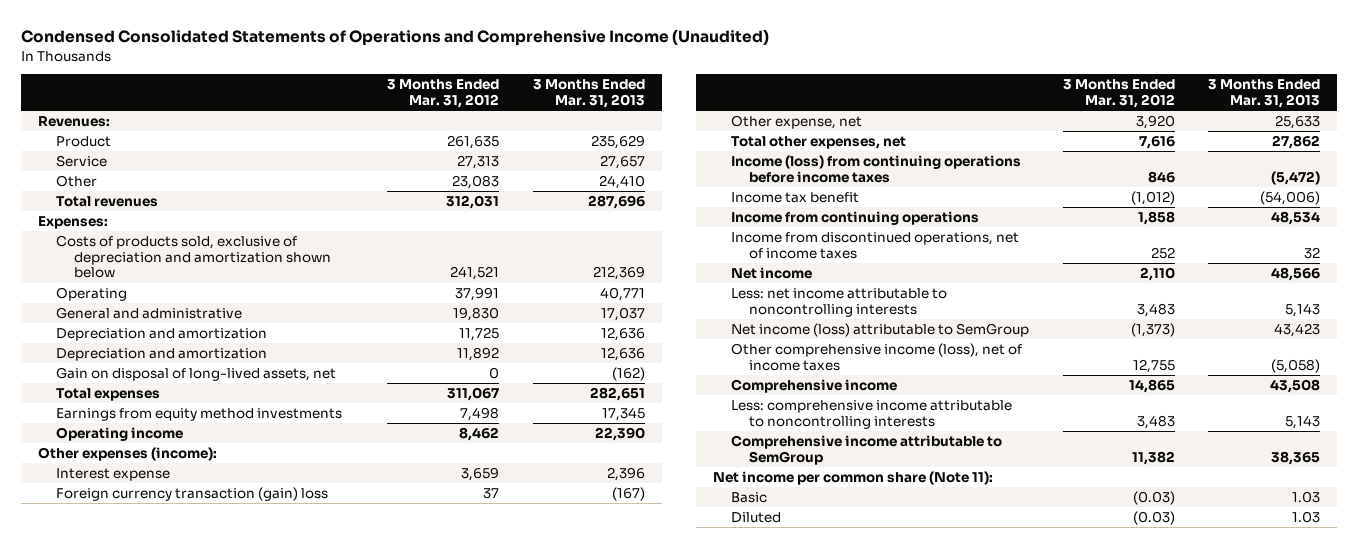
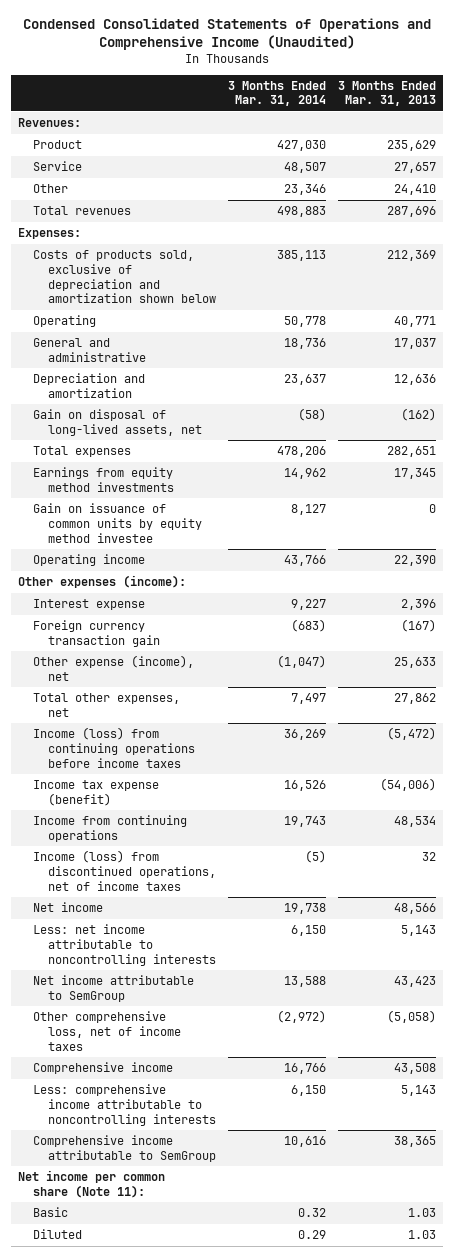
- | 3 Months Ended Mar. 31, 2012 | 3 Months Ended Mar. 31, 2013
+ | 3 Months Ended Mar. 31, 2014 | 3 Months Ended Mar. 31, 2013
- Depreciation and amortization | 11,892 | 12,636
+ Gain on issuance of common units by equity method investee | 8,127 | 0
- Foreign currency transaction (gain) loss | 37 | (167)
- Other expense, net | 3,920 | 25,633
+ Foreign currency transaction gain | (683) | (167)
+ Other expense (income), net | (1,047) | 25,633
- Income tax benefit | (1,012) | (54,006)
+ Income tax expense (benefit) | 16,526 | (54,006)
- Income from discontinued operations, net of income taxes | 252 | 32
+ Income (loss) from discontinued operations, net of income taxes | (5) | 32
- Net income (loss) attributable to SemGroup | (1,373) | 43,423
- Other comprehensive income (loss), net of income taxes | 12,755 | (5,058)
+ Net income attributable to SemGroup | 13,588 | 43,423
+ Other comprehensive loss, net of income taxes | (2,972) | (5,058)

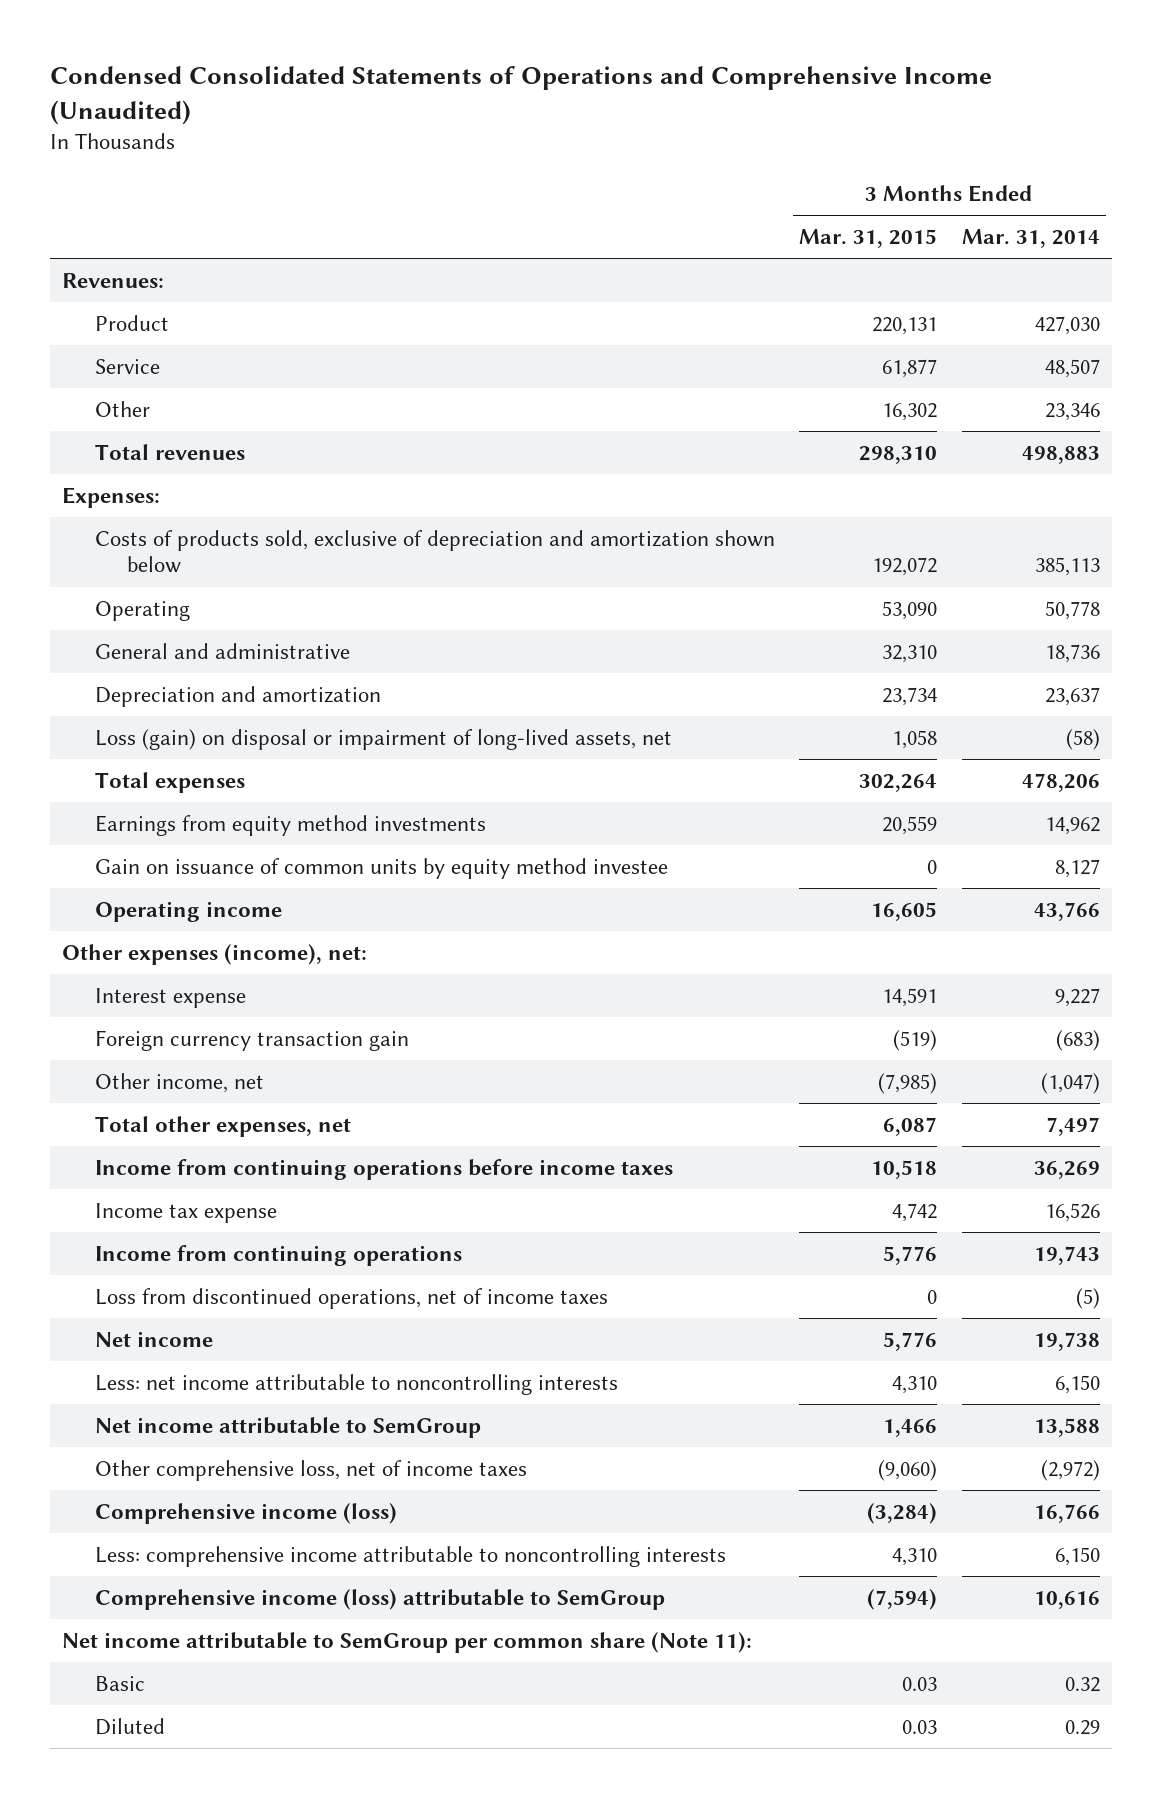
- | 3 Months Ended Mar. 31, 2014 | 3 Months Ended Mar. 31, 2013
+ | 3 Months Ended Mar. 31, 2015 | 3 Months Ended Mar. 31, 2014
- Gain on disposal of long-lived assets, net | (58) | (162)
+ Loss (gain) on disposal or impairment of long-lived assets, net | 1,058 | (58)
- Other expenses (income):
+ Other expenses (income), net:
- Other expense (income), net | (1,047) | 25,633
+ Other income, net | (7,985) | (1,047)
- Income (loss) from continuing operations before income taxes | 36,269 | (5,472)
- Income tax expense (benefit) | 16,526 | (54,006)
+ Income from continuing operations before income taxes | 10,518 | 36,269
+ Income tax expense | 4,742 | 16,526
- Income (loss) from discontinued operations, net of income taxes | (5) | 32
+ Loss from discontinued operations, net of income taxes | 0 | (5)
- Comprehensive income | 16,766 | 43,508
+ Comprehensive income (loss) | (3,284) | 16,766
- Comprehensive income attributable to SemGroup | 10,616 | 38,365
- Net income per common share (Note 11):
+ Comprehensive income (loss) attributable to SemGroup | (7,594) | 10,616
+ Net income attributable to SemGroup per common share (Note 11):

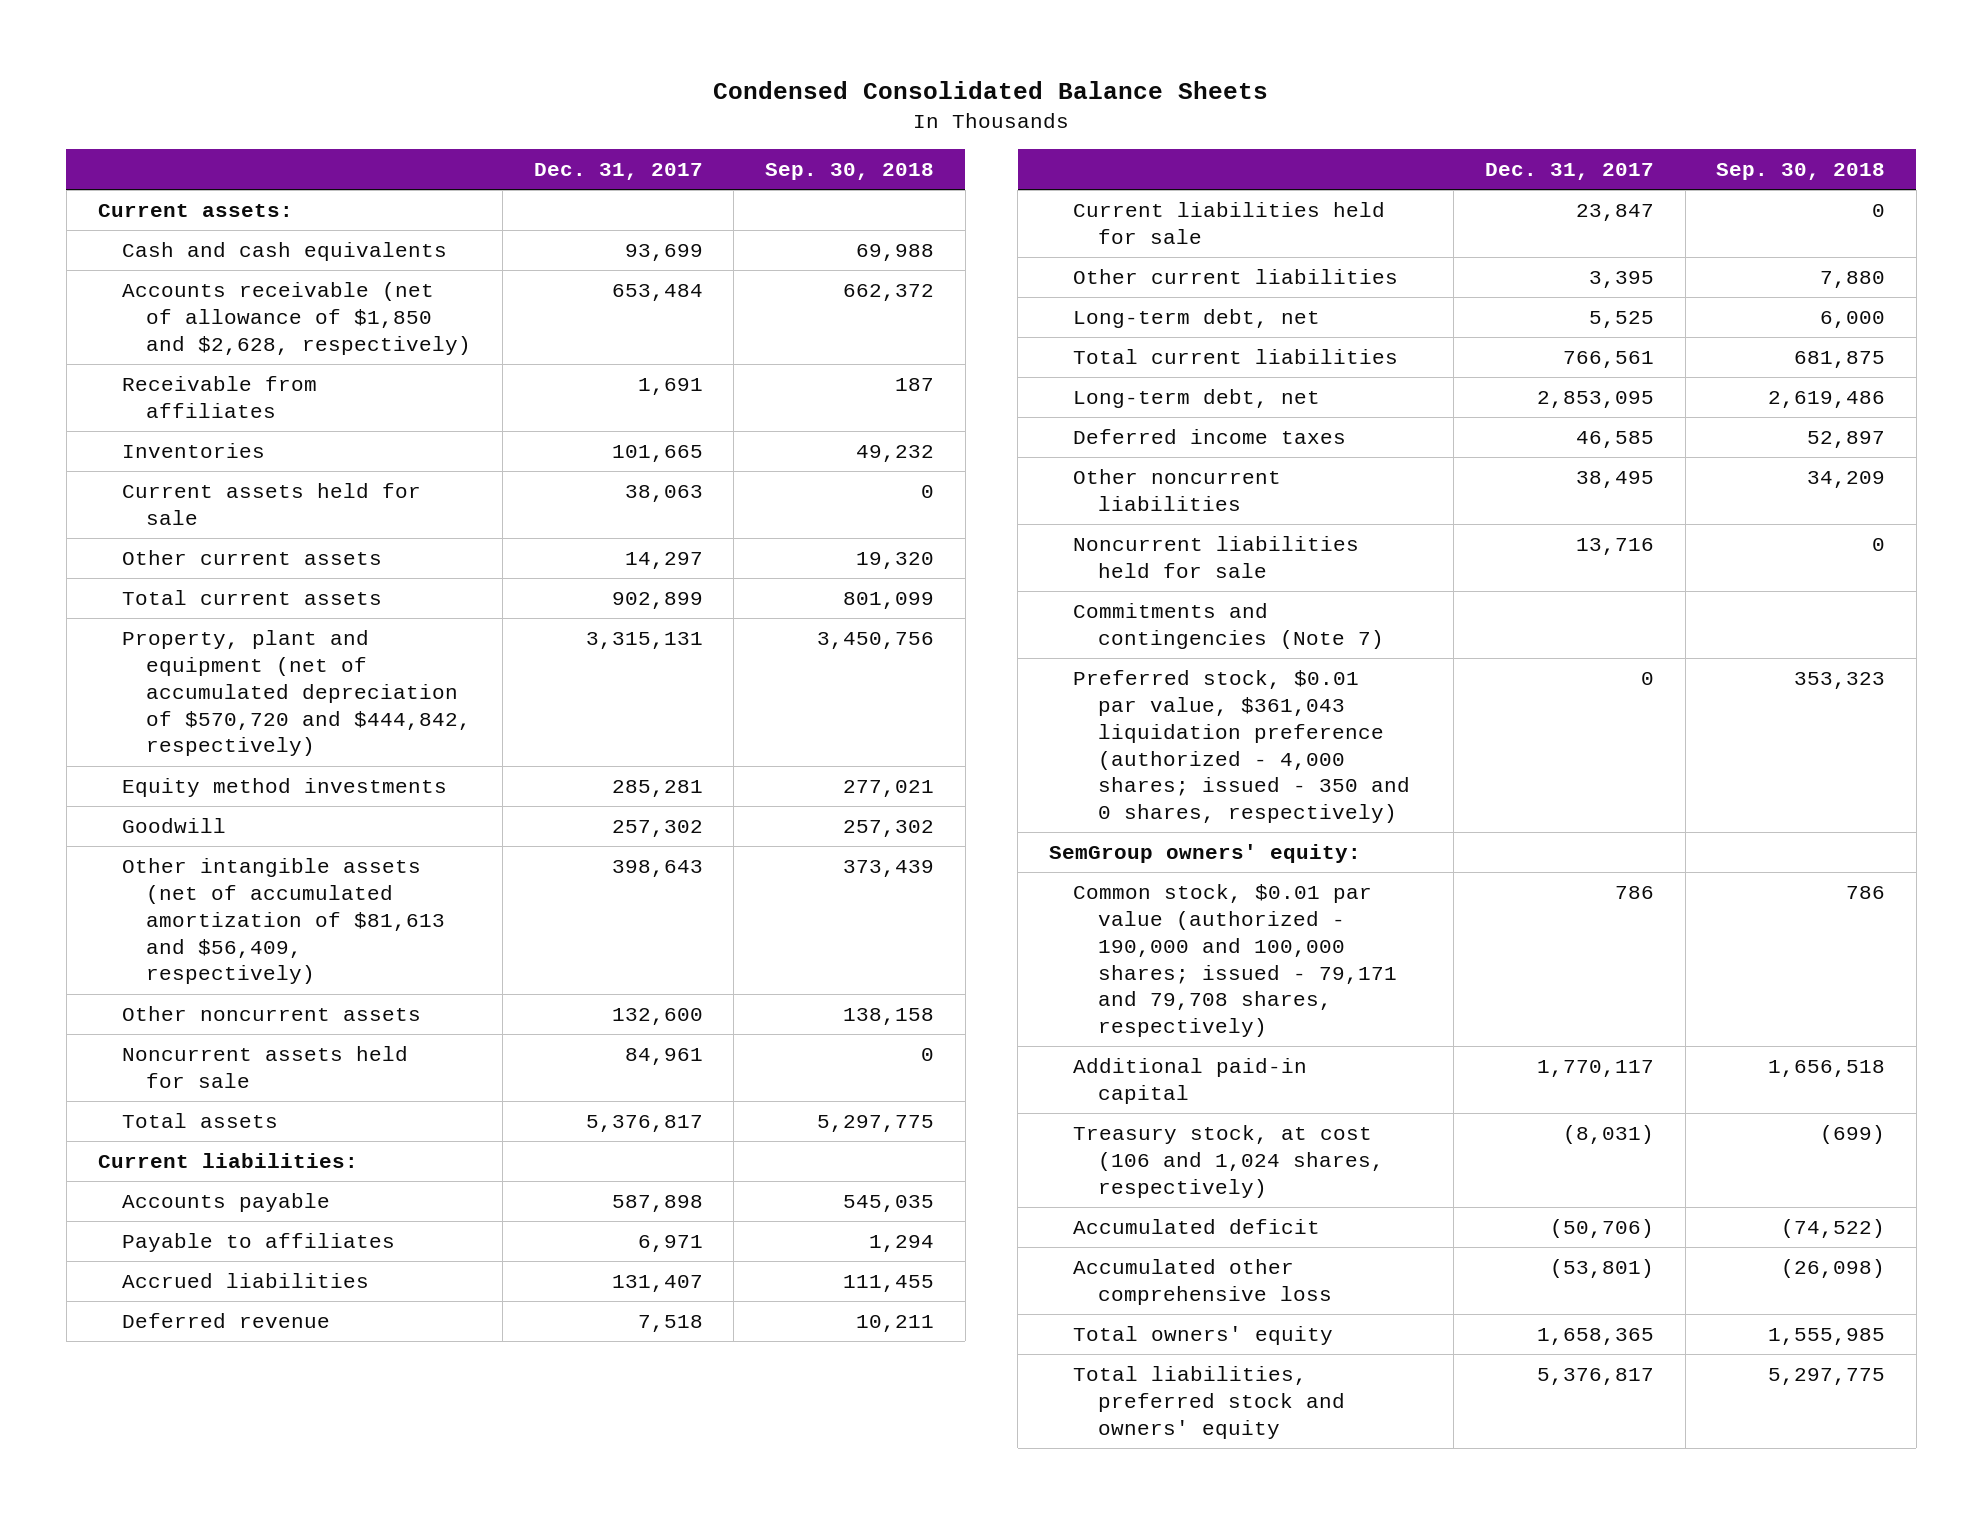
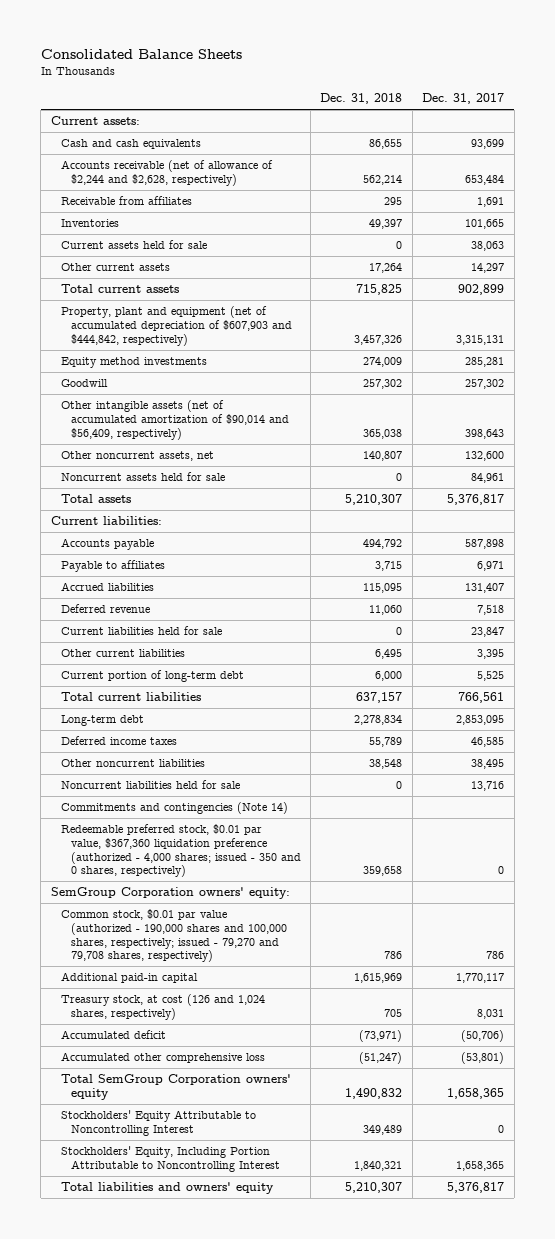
- Condensed Consolidated Balance Sheets
+ Consolidated Balance Sheets
- | Dec. 31, 2017 | Sep. 30, 2018
+ | Dec. 31, 2018 | Dec. 31, 2017
- Accounts receivable (net of allowance of $1,850 and $2,628, respectively) | 653,484 | 662,372
+ Accounts receivable (net of allowance of $2,244 and $2,628, respectively) | 562,214 | 653,484
- Property, plant and equipment (net of accumulated depreciation of $570,720 and $444,842, respectively) | 3,315,131 | 3,450,756
+ Property, plant and equipment (net of accumulated depreciation of $607,903 and $444,842, respectively) | 3,457,326 | 3,315,131
- Other intangible assets (net of accumulated amortization of $81,613 and $56,409, respectively) | 398,643 | 373,439
- Other noncurrent assets | 132,600 | 138,158
+ Other intangible assets (net of accumulated amortization of $90,014 and $56,409, respectively) | 365,038 | 398,643
+ Other noncurrent assets, net | 140,807 | 132,600
- Long-term debt, net | 5,525 | 6,000
+ Current portion of long-term debt | 6,000 | 5,525
- Long-term debt, net | 2,853,095 | 2,619,486
+ Long-term debt | 2,278,834 | 2,853,095
- Commitments and contingencies (Note 7)
- Preferred stock, $0.01 par value, $361,043 liquidation preference (authorized - 4,000 shares; issued - 350 and 0 shares, respectively) | 0 | 353,323
- SemGroup owners' equity:
- Common stock, $0.01 par value (authorized - 190,000 and 100,000 shares; issued - 79,171 and 79,708 shares, respectively) | 786 | 786
+ Commitments and contingencies (Note 14)
+ Redeemable preferred stock, $0.01 par value, $367,360 liquidation preference (authorized - 4,000 shares; issued - 350 and 0 shares, respectively) | 359,658 | 0
+ SemGroup Corporation owners' equity:
+ Common stock, $0.01 par value (authorized - 190,000 shares and 100,000 shares, respectively; issued - 79,270 and 79,708 shares, respectively) | 786 | 786
- Treasury stock, at cost (106 and 1,024 shares, respectively) | (8,031) | (699)
+ Treasury stock, at cost (126 and 1,024 shares, respectively) | 705 | 8,031
- Total owners' equity | 1,658,365 | 1,555,985
- Total liabilities, preferred stock and owners' equity | 5,376,817 | 5,297,775
+ Total SemGroup Corporation owners' equity | 1,490,832 | 1,658,365
+ Stockholders' Equity Attributable to Noncontrolling Interest | 349,489 | 0
+ Stockholders' Equity, Including Portion Attributable to Noncontrolling Interest | 1,840,321 | 1,658,365
+ Total liabilities and owners' equity | 5,210,307 | 5,376,817

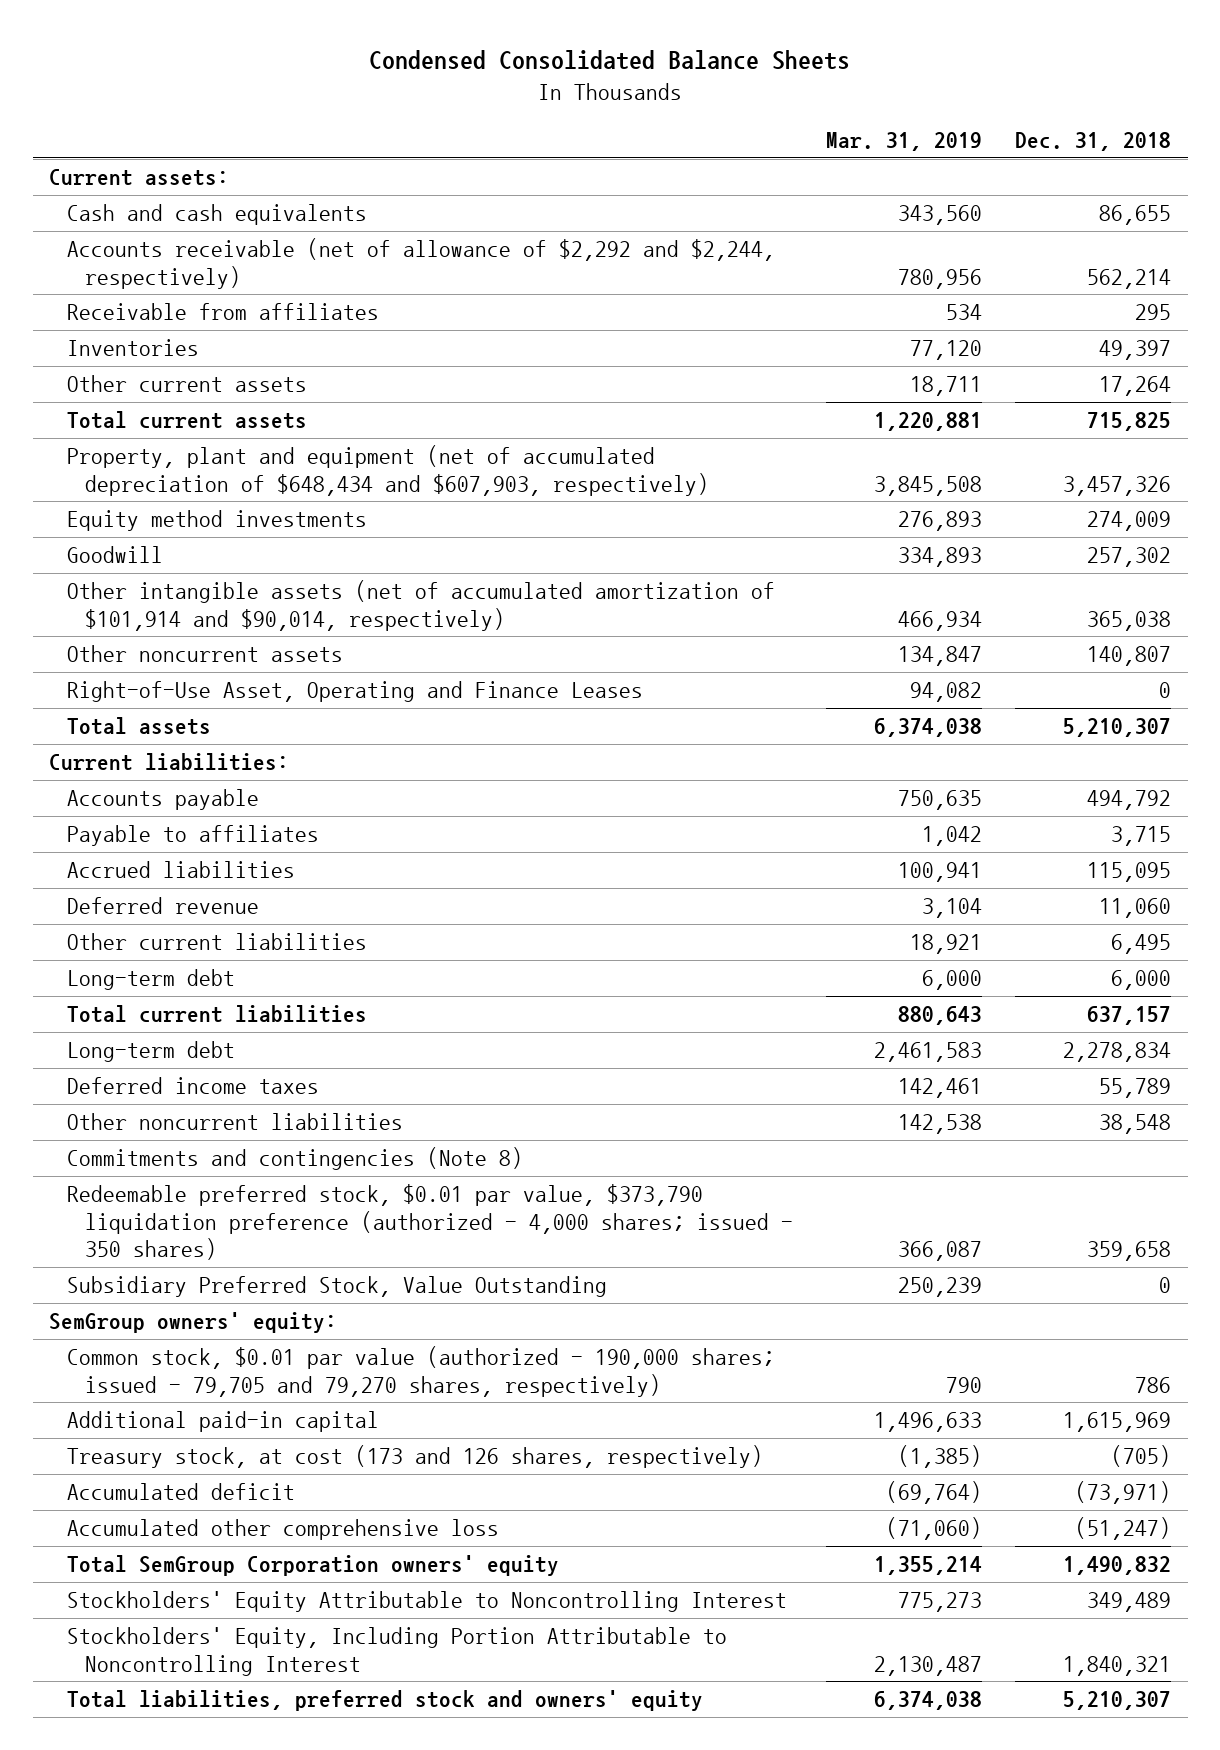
- Consolidated Balance Sheets
+ Condensed Consolidated Balance Sheets
- | Dec. 31, 2018 | Dec. 31, 2017
+ | Mar. 31, 2019 | Dec. 31, 2018
- Accounts receivable (net of allowance of $2,244 and $2,628, respectively) | 562,214 | 653,484
+ Accounts receivable (net of allowance of $2,292 and $2,244, respectively) | 780,956 | 562,214
- Current assets held for sale | 0 | 38,063
- Property, plant and equipment (net of accumulated depreciation of $607,903 and $444,842, respectively) | 3,457,326 | 3,315,131
+ Property, plant and equipment (net of accumulated depreciation of $648,434 and $607,903, respectively) | 3,845,508 | 3,457,326
- Other intangible assets (net of accumulated amortization of $90,014 and $56,409, respectively) | 365,038 | 398,643
- Other noncurrent assets, net | 140,807 | 132,600
- Noncurrent assets held for sale | 0 | 84,961
+ Other intangible assets (net of accumulated amortization of $101,914 and $90,014, respectively) | 466,934 | 365,038
+ Other noncurrent assets | 134,847 | 140,807
+ Right-of-Use Asset, Operating and Finance Leases | 94,082 | 0
- Current liabilities held for sale | 0 | 23,847
- Current portion of long-term debt | 6,000 | 5,525
+ Long-term debt | 6,000 | 6,000
- Noncurrent liabilities held for sale | 0 | 13,716
- Commitments and contingencies (Note 14)
- Redeemable preferred stock, $0.01 par value, $367,360 liquidation preference (authorized - 4,000 shares; issued - 350 and 0 shares, respectively) | 359,658 | 0
- SemGroup Corporation owners' equity:
- Common stock, $0.01 par value (authorized - 190,000 shares and 100,000 shares, respectively; issued - 79,270 and 79,708 shares, respectively) | 786 | 786
+ Commitments and contingencies (Note 8)
+ Redeemable preferred stock, $0.01 par value, $373,790 liquidation preference (authorized - 4,000 shares; issued - 350 shares) | 366,087 | 359,658
+ Subsidiary Preferred Stock, Value Outstanding | 250,239 | 0
+ SemGroup owners' equity:
+ Common stock, $0.01 par value (authorized - 190,000 shares; issued - 79,705 and 79,270 shares, respectively) | 790 | 786
- Treasury stock, at cost (126 and 1,024 shares, respectively) | 705 | 8,031
+ Treasury stock, at cost (173 and 126 shares, respectively) | (1,385) | (705)
- Total liabilities and owners' equity | 5,210,307 | 5,376,817
+ Total liabilities, preferred stock and owners' equity | 6,374,038 | 5,210,307

